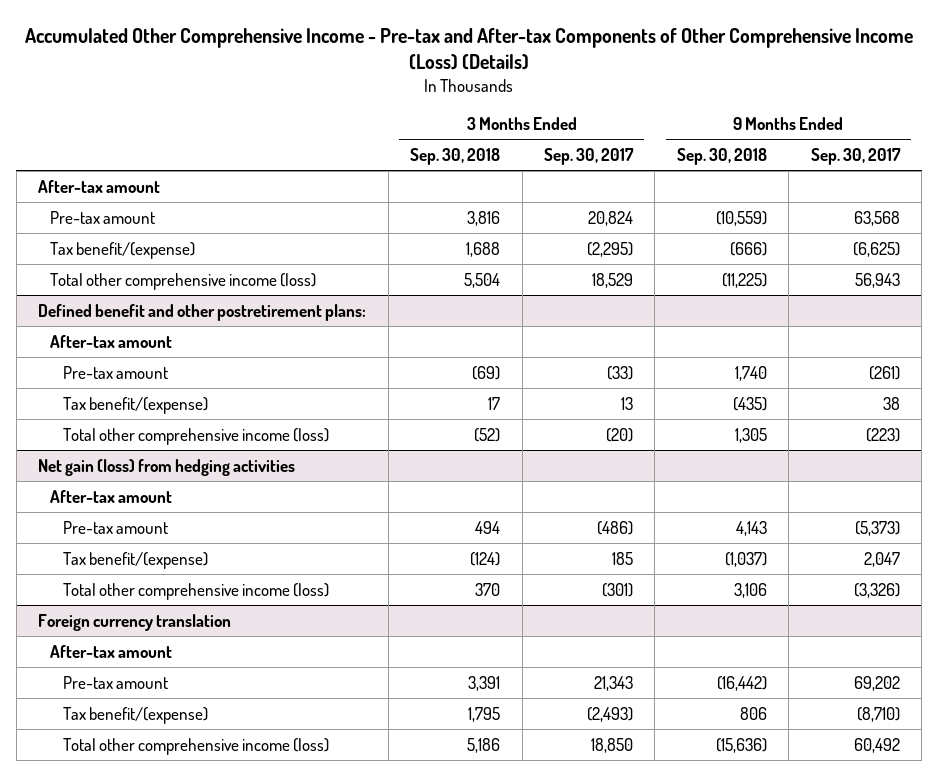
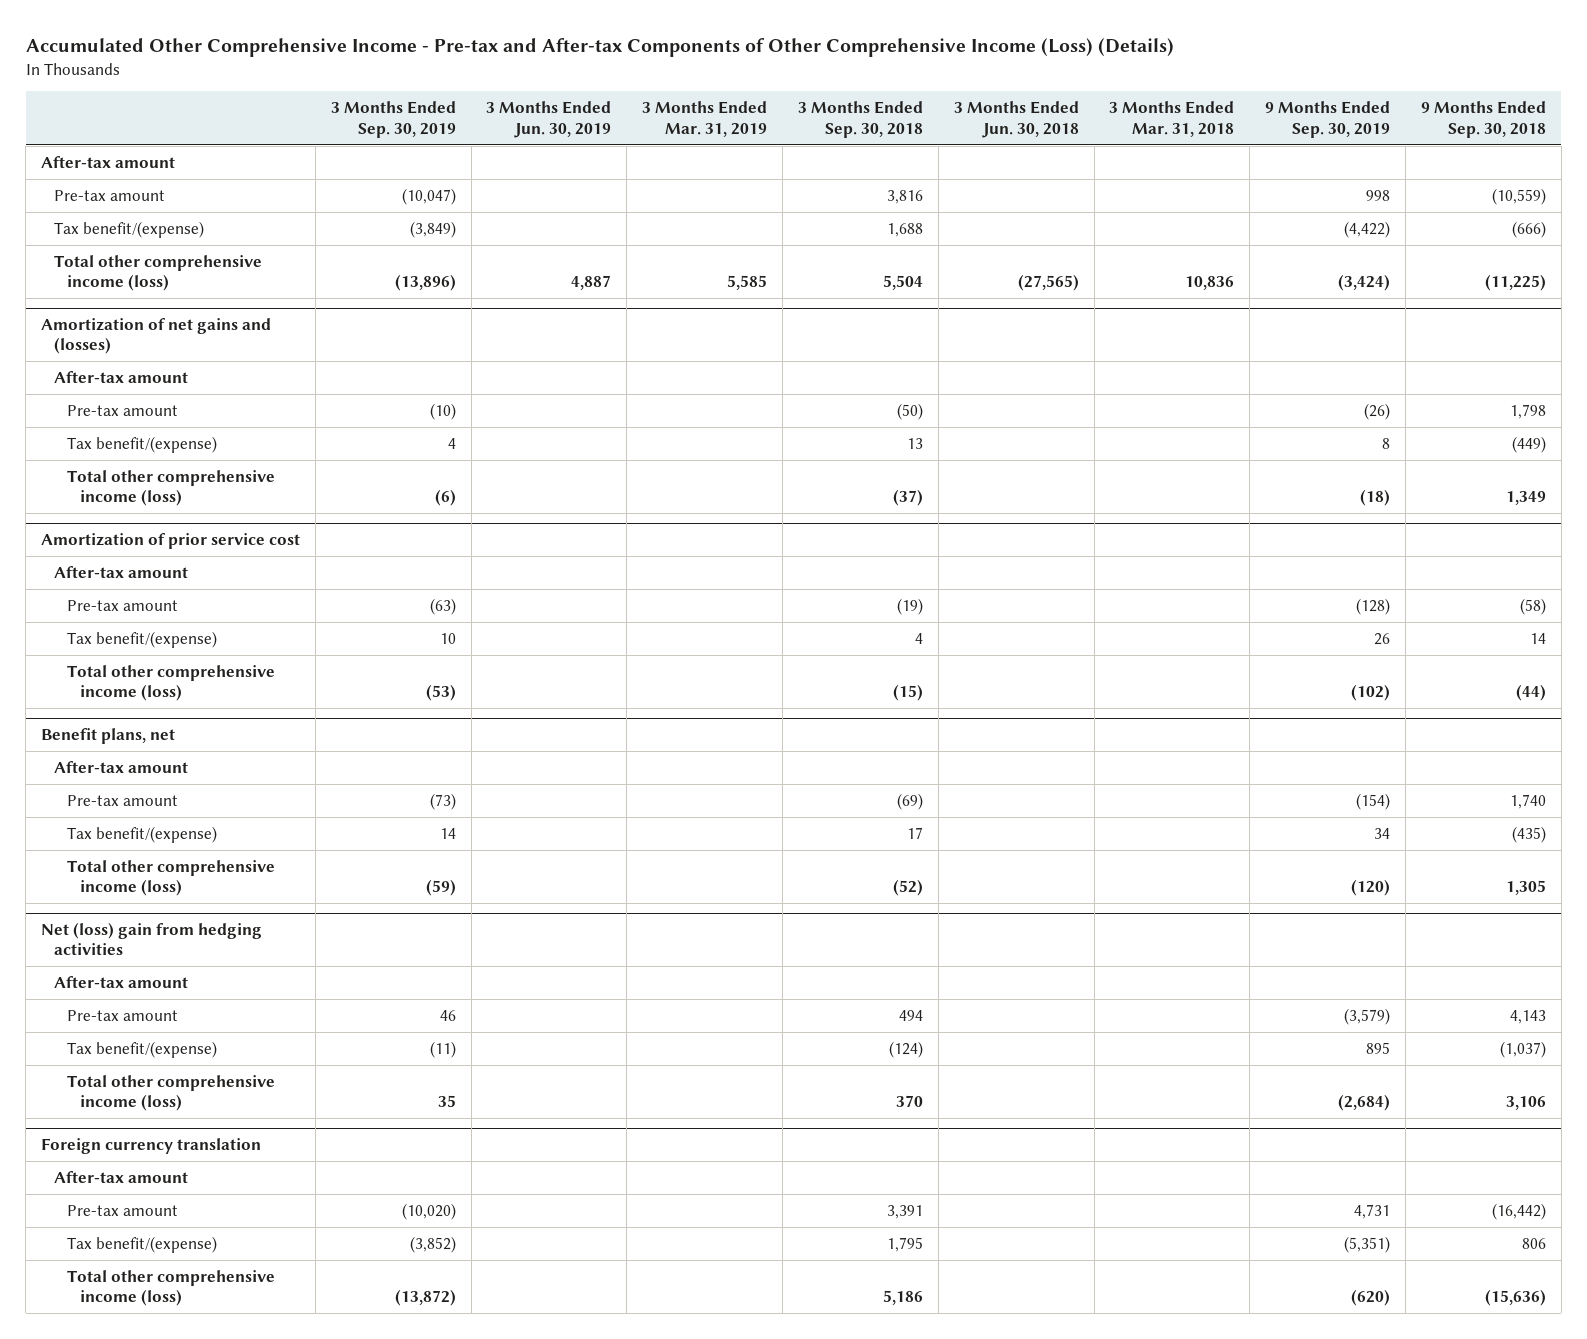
- | 3 Months Ended Sep. 30, 2018 | 3 Months Ended Sep. 30, 2017 | 9 Months Ended Sep. 30, 2018 | 9 Months Ended Sep. 30, 2017
+ | 3 Months Ended Sep. 30, 2019 | 3 Months Ended Jun. 30, 2019 | 3 Months Ended Mar. 31, 2019 | 3 Months Ended Sep. 30, 2018 | 3 Months Ended Jun. 30, 2018 | 3 Months Ended Mar. 31, 2018 | 9 Months Ended Sep. 30, 2019 | 9 Months Ended Sep. 30, 2018
- Defined benefit and other postretirement plans:
+ Amortization of net gains and (losses)
+ Pre-tax amount | (10) | | | (50) | | | (26) | 1,798
+ Tax benefit/(expense) | 4 | | | 13 | | | 8 | (449)
+ Total other comprehensive income (loss) | (6) | | | (37) | | | (18) | 1,349
+ Amortization of prior service cost
+ After-tax amount
+ Pre-tax amount | (63) | | | (19) | | | (128) | (58)
+ Tax benefit/(expense) | 10 | | | 4 | | | 26 | 14
+ Total other comprehensive income (loss) | (53) | | | (15) | | | (102) | (44)
+ Benefit plans, net
+ After-tax amount
- Net gain (loss) from hedging activities
+ Net (loss) gain from hedging activities

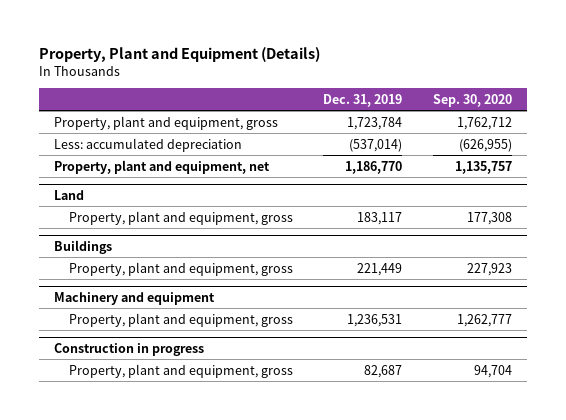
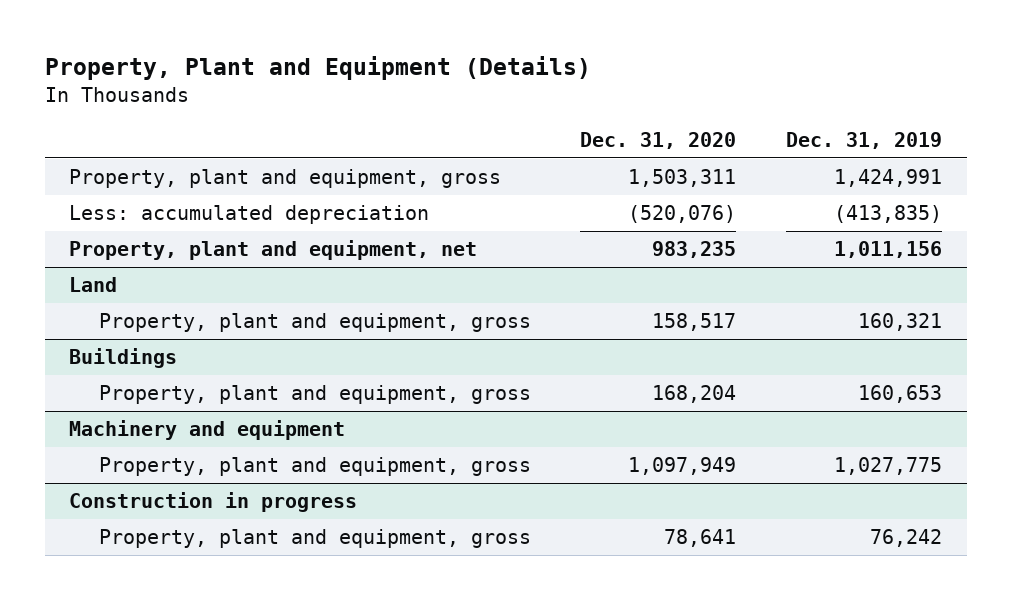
- | Dec. 31, 2019 | Sep. 30, 2020
+ | Dec. 31, 2020 | Dec. 31, 2019
- Property, plant and equipment, gross | 1,723,784 | 1,762,712
- Less: accumulated depreciation | (537,014) | (626,955)
- Property, plant and equipment, net | 1,186,770 | 1,135,757
+ Property, plant and equipment, gross | 1,503,311 | 1,424,991
+ Less: accumulated depreciation | (520,076) | (413,835)
+ Property, plant and equipment, net | 983,235 | 1,011,156
@ Land
- Property, plant and equipment, gross | 183,117 | 177,308
+ Property, plant and equipment, gross | 158,517 | 160,321
@ Buildings
- Property, plant and equipment, gross | 221,449 | 227,923
+ Property, plant and equipment, gross | 168,204 | 160,653
@ Machinery and equipment
- Property, plant and equipment, gross | 1,236,531 | 1,262,777
+ Property, plant and equipment, gross | 1,097,949 | 1,027,775
@ Construction in progress
- Property, plant and equipment, gross | 82,687 | 94,704
+ Property, plant and equipment, gross | 78,641 | 76,242

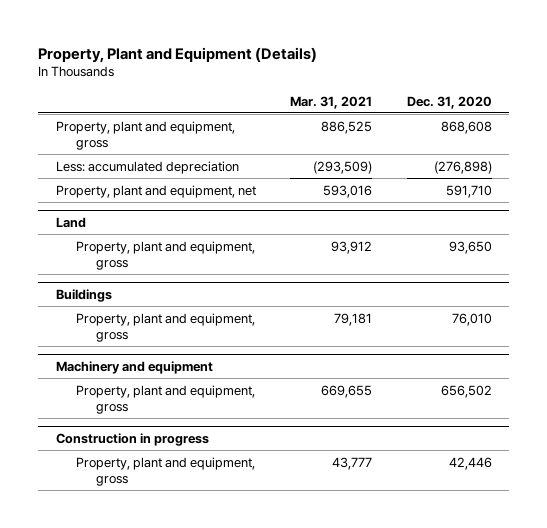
- | Dec. 31, 2020 | Dec. 31, 2019
+ | Mar. 31, 2021 | Dec. 31, 2020
- Property, plant and equipment, gross | 1,503,311 | 1,424,991
- Less: accumulated depreciation | (520,076) | (413,835)
- Property, plant and equipment, net | 983,235 | 1,011,156
+ Property, plant and equipment, gross | 886,525 | 868,608
+ Less: accumulated depreciation | (293,509) | (276,898)
+ Property, plant and equipment, net | 593,016 | 591,710
@ Land
- Property, plant and equipment, gross | 158,517 | 160,321
+ Property, plant and equipment, gross | 93,912 | 93,650
@ Buildings
- Property, plant and equipment, gross | 168,204 | 160,653
+ Property, plant and equipment, gross | 79,181 | 76,010
@ Machinery and equipment
- Property, plant and equipment, gross | 1,097,949 | 1,027,775
+ Property, plant and equipment, gross | 669,655 | 656,502
@ Construction in progress
- Property, plant and equipment, gross | 78,641 | 76,242
+ Property, plant and equipment, gross | 43,777 | 42,446

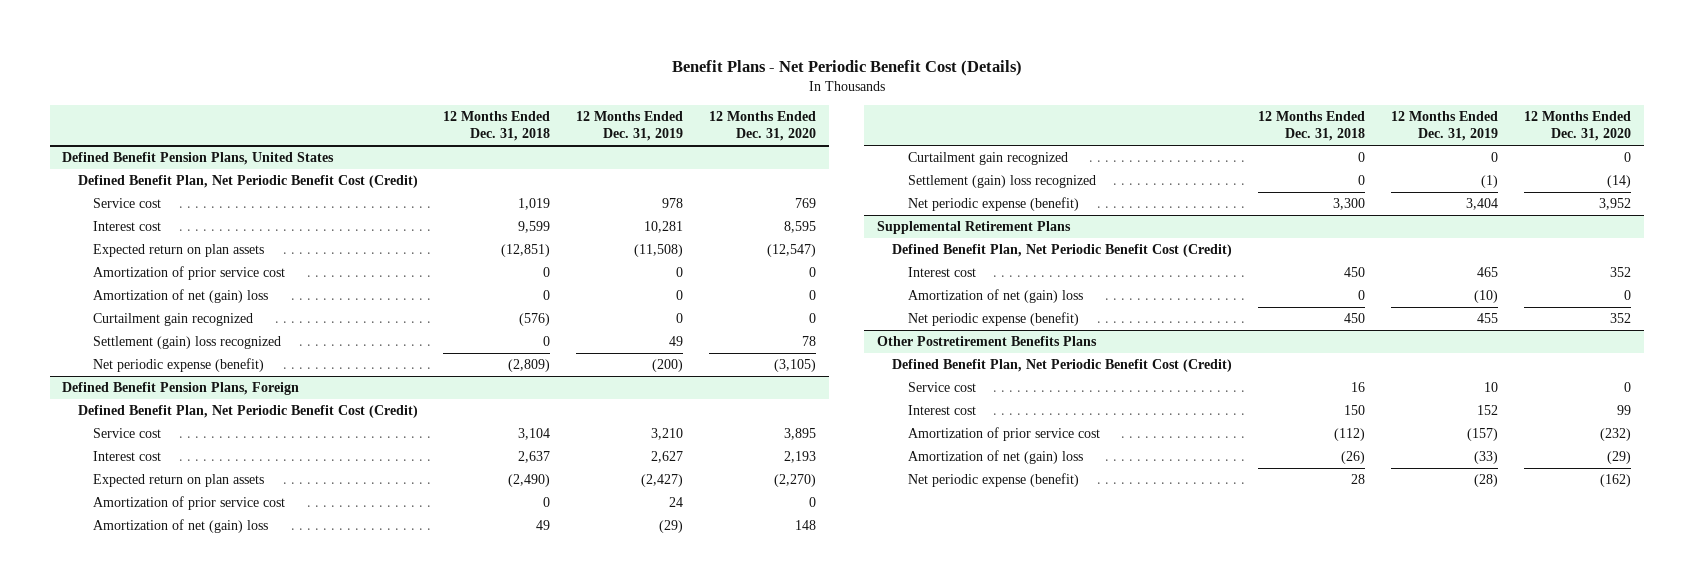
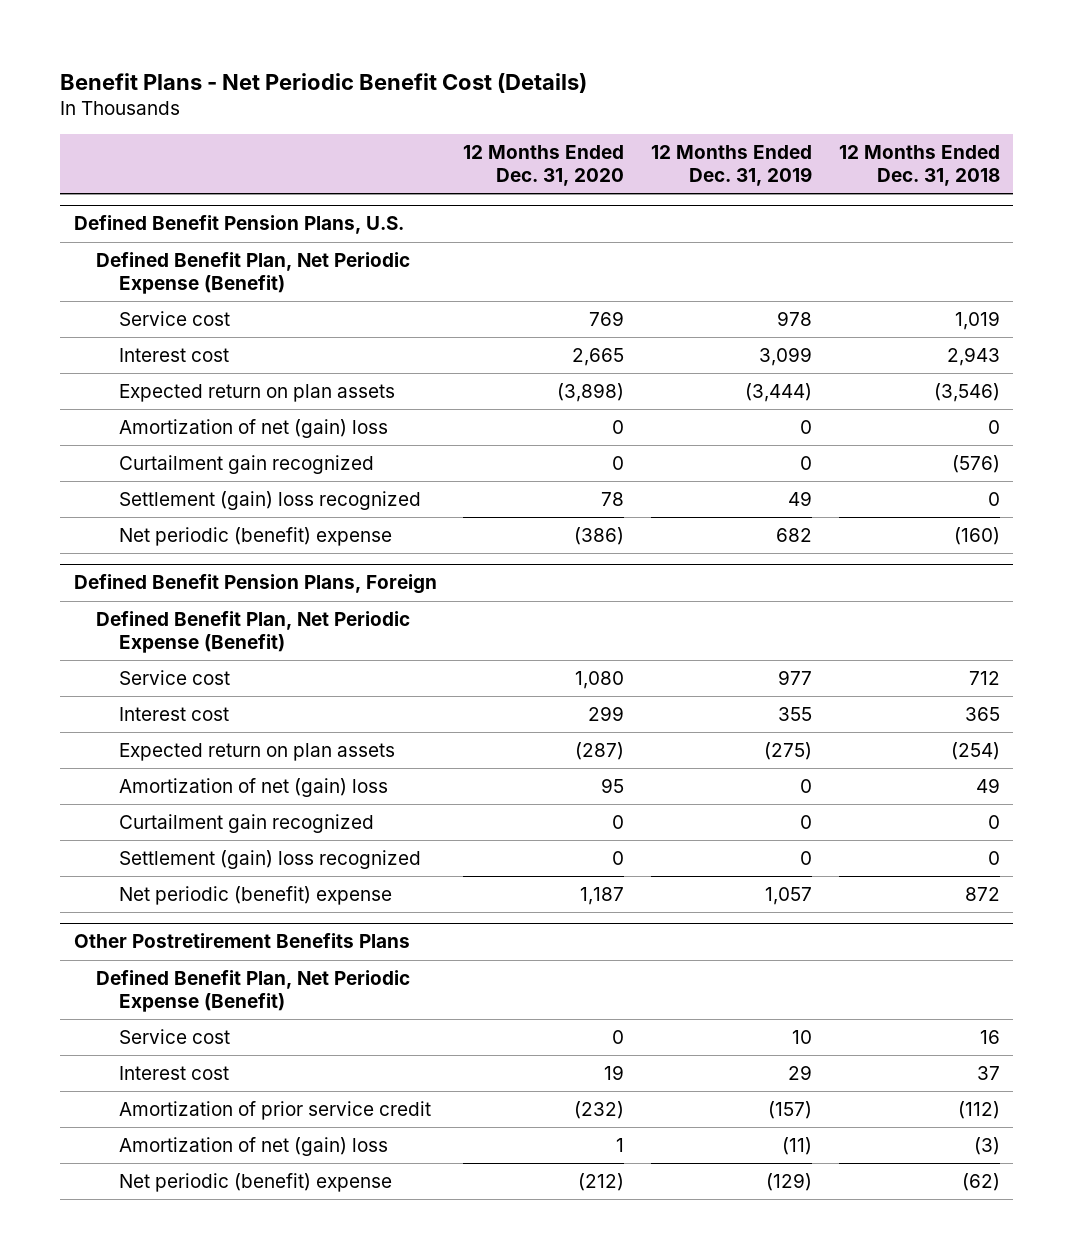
- | 12 Months Ended Dec. 31, 2018 | 12 Months Ended Dec. 31, 2019 | 12 Months Ended Dec. 31, 2020
+ | 12 Months Ended Dec. 31, 2020 | 12 Months Ended Dec. 31, 2019 | 12 Months Ended Dec. 31, 2018
- Defined Benefit Pension Plans, United States
- Defined Benefit Plan, Net Periodic Benefit Cost (Credit)
+ Defined Benefit Pension Plans, U.S.
+ Defined Benefit Plan, Net Periodic Expense (Benefit)
- Interest cost | 9,599 | 10,281 | 8,595
- Expected return on plan assets | (12,851) | (11,508) | (12,547)
- Amortization of prior service cost | 0 | 0 | 0
+ Interest cost | 2,665 | 3,099 | 2,943
+ Expected return on plan assets | (3,898) | (3,444) | (3,546)
- Net periodic expense (benefit) | (2,809) | (200) | (3,105)
+ Net periodic (benefit) expense | (386) | 682 | (160)
@ Defined Benefit Pension Plans, Foreign
- Defined Benefit Plan, Net Periodic Benefit Cost (Credit)
- Service cost | 3,104 | 3,210 | 3,895
- Interest cost | 2,637 | 2,627 | 2,193
- Expected return on plan assets | (2,490) | (2,427) | (2,270)
- Amortization of prior service cost | 0 | 24 | 0
- Amortization of net (gain) loss | 49 | (29) | 148
+ Defined Benefit Plan, Net Periodic Expense (Benefit)
+ Service cost | 1,080 | 977 | 712
+ Interest cost | 299 | 355 | 365
+ Expected return on plan assets | (287) | (275) | (254)
+ Amortization of net (gain) loss | 95 | 0 | 49
- Settlement (gain) loss recognized | 0 | (1) | (14)
- Net periodic expense (benefit) | 3,300 | 3,404 | 3,952
- Supplemental Retirement Plans
- Defined Benefit Plan, Net Periodic Benefit Cost (Credit)
- Interest cost | 450 | 465 | 352
- Amortization of net (gain) loss | 0 | (10) | 0
- Net periodic expense (benefit) | 450 | 455 | 352
@ Defined Benefit Pension Plans, Foreign
+ Settlement (gain) loss recognized | 0 | 0 | 0
+ Net periodic (benefit) expense | 1,187 | 1,057 | 872
@ Other Postretirement Benefits Plans
- Defined Benefit Plan, Net Periodic Benefit Cost (Credit)
+ Defined Benefit Plan, Net Periodic Expense (Benefit)
- Interest cost | 150 | 152 | 99
- Amortization of prior service cost | (112) | (157) | (232)
- Amortization of net (gain) loss | (26) | (33) | (29)
- Net periodic expense (benefit) | 28 | (28) | (162)
+ Interest cost | 19 | 29 | 37
+ Amortization of prior service credit | (232) | (157) | (112)
+ Amortization of net (gain) loss | 1 | (11) | (3)
+ Net periodic (benefit) expense | (212) | (129) | (62)

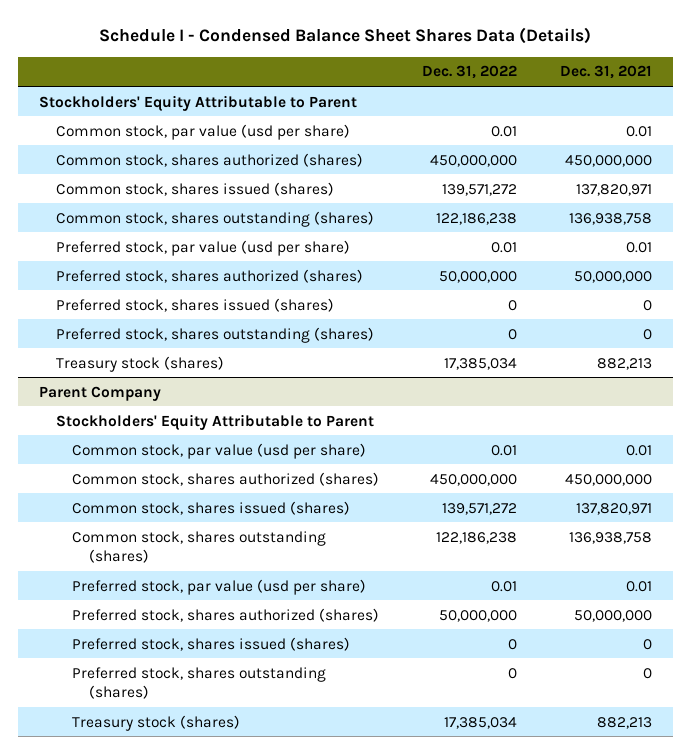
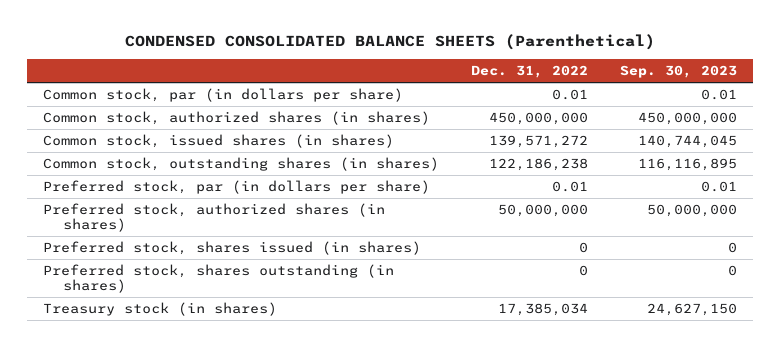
- Schedule I - Condensed Balance Sheet Shares Data (Details)
+ CONDENSED CONSOLIDATED BALANCE SHEETS (Parenthetical)
- | Dec. 31, 2022 | Dec. 31, 2021
+ | Dec. 31, 2022 | Sep. 30, 2023
- Stockholders' Equity Attributable to Parent
- Common stock, par value (usd per share) | 0.01 | 0.01
- Common stock, shares authorized (shares) | 450,000,000 | 450,000,000
- Common stock, shares issued (shares) | 139,571,272 | 137,820,971
- Common stock, shares outstanding (shares) | 122,186,238 | 136,938,758
- Preferred stock, par value (usd per share) | 0.01 | 0.01
- Preferred stock, shares authorized (shares) | 50,000,000 | 50,000,000
- Preferred stock, shares issued (shares) | 0 | 0
- Preferred stock, shares outstanding (shares) | 0 | 0
- Treasury stock (shares) | 17,385,034 | 882,213
- Parent Company
- Stockholders' Equity Attributable to Parent
- Common stock, par value (usd per share) | 0.01 | 0.01
- Common stock, shares authorized (shares) | 450,000,000 | 450,000,000
- Common stock, shares issued (shares) | 139,571,272 | 137,820,971
- Common stock, shares outstanding (shares) | 122,186,238 | 136,938,758
- Preferred stock, par value (usd per share) | 0.01 | 0.01
- Preferred stock, shares authorized (shares) | 50,000,000 | 50,000,000
- Preferred stock, shares issued (shares) | 0 | 0
- Preferred stock, shares outstanding (shares) | 0 | 0
- Treasury stock (shares) | 17,385,034 | 882,213
+ Common stock, par (in dollars per share) | 0.01 | 0.01
+ Common stock, authorized shares (in shares) | 450,000,000 | 450,000,000
+ Common stock, issued shares (in shares) | 139,571,272 | 140,744,045
+ Common stock, outstanding shares (in shares) | 122,186,238 | 116,116,895
+ Preferred stock, par (in dollars per share) | 0.01 | 0.01
+ Preferred stock, authorized shares (in shares) | 50,000,000 | 50,000,000
+ Preferred stock, shares issued (in shares) | 0 | 0
+ Preferred stock, shares outstanding (in shares) | 0 | 0
+ Treasury stock (in shares) | 17,385,034 | 24,627,150

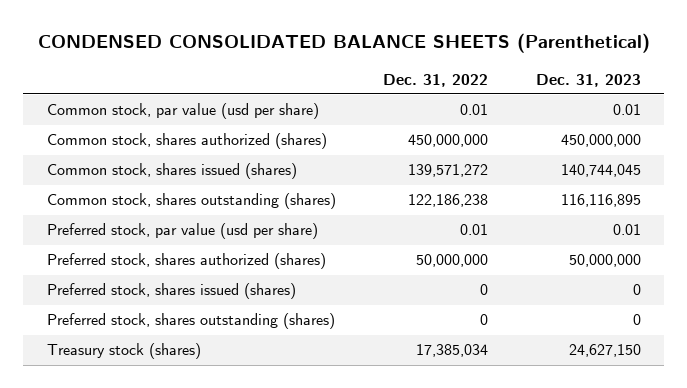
- | Dec. 31, 2022 | Sep. 30, 2023
+ | Dec. 31, 2022 | Dec. 31, 2023
- Common stock, par (in dollars per share) | 0.01 | 0.01
- Common stock, authorized shares (in shares) | 450,000,000 | 450,000,000
- Common stock, issued shares (in shares) | 139,571,272 | 140,744,045
- Common stock, outstanding shares (in shares) | 122,186,238 | 116,116,895
- Preferred stock, par (in dollars per share) | 0.01 | 0.01
- Preferred stock, authorized shares (in shares) | 50,000,000 | 50,000,000
- Preferred stock, shares issued (in shares) | 0 | 0
- Preferred stock, shares outstanding (in shares) | 0 | 0
- Treasury stock (in shares) | 17,385,034 | 24,627,150
+ Common stock, par value (usd per share) | 0.01 | 0.01
+ Common stock, shares authorized (shares) | 450,000,000 | 450,000,000
+ Common stock, shares issued (shares) | 139,571,272 | 140,744,045
+ Common stock, shares outstanding (shares) | 122,186,238 | 116,116,895
+ Preferred stock, par value (usd per share) | 0.01 | 0.01
+ Preferred stock, shares authorized (shares) | 50,000,000 | 50,000,000
+ Preferred stock, shares issued (shares) | 0 | 0
+ Preferred stock, shares outstanding (shares) | 0 | 0
+ Treasury stock (shares) | 17,385,034 | 24,627,150

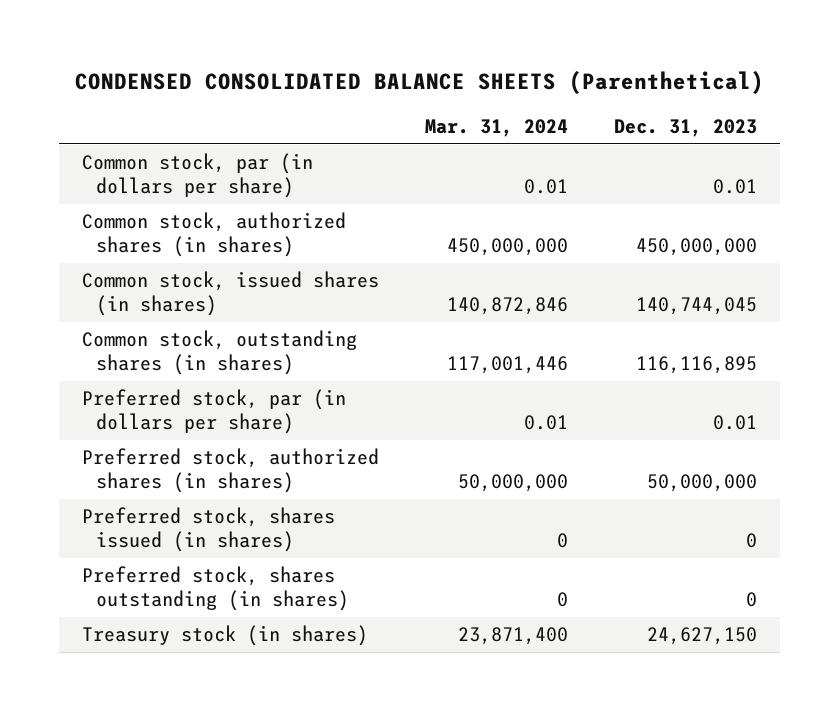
- | Dec. 31, 2022 | Dec. 31, 2023
+ | Mar. 31, 2024 | Dec. 31, 2023
- Common stock, par value (usd per share) | 0.01 | 0.01
- Common stock, shares authorized (shares) | 450,000,000 | 450,000,000
- Common stock, shares issued (shares) | 139,571,272 | 140,744,045
- Common stock, shares outstanding (shares) | 122,186,238 | 116,116,895
- Preferred stock, par value (usd per share) | 0.01 | 0.01
- Preferred stock, shares authorized (shares) | 50,000,000 | 50,000,000
- Preferred stock, shares issued (shares) | 0 | 0
- Preferred stock, shares outstanding (shares) | 0 | 0
- Treasury stock (shares) | 17,385,034 | 24,627,150
+ Common stock, par (in dollars per share) | 0.01 | 0.01
+ Common stock, authorized shares (in shares) | 450,000,000 | 450,000,000
+ Common stock, issued shares (in shares) | 140,872,846 | 140,744,045
+ Common stock, outstanding shares (in shares) | 117,001,446 | 116,116,895
+ Preferred stock, par (in dollars per share) | 0.01 | 0.01
+ Preferred stock, authorized shares (in shares) | 50,000,000 | 50,000,000
+ Preferred stock, shares issued (in shares) | 0 | 0
+ Preferred stock, shares outstanding (in shares) | 0 | 0
+ Treasury stock (in shares) | 23,871,400 | 24,627,150

